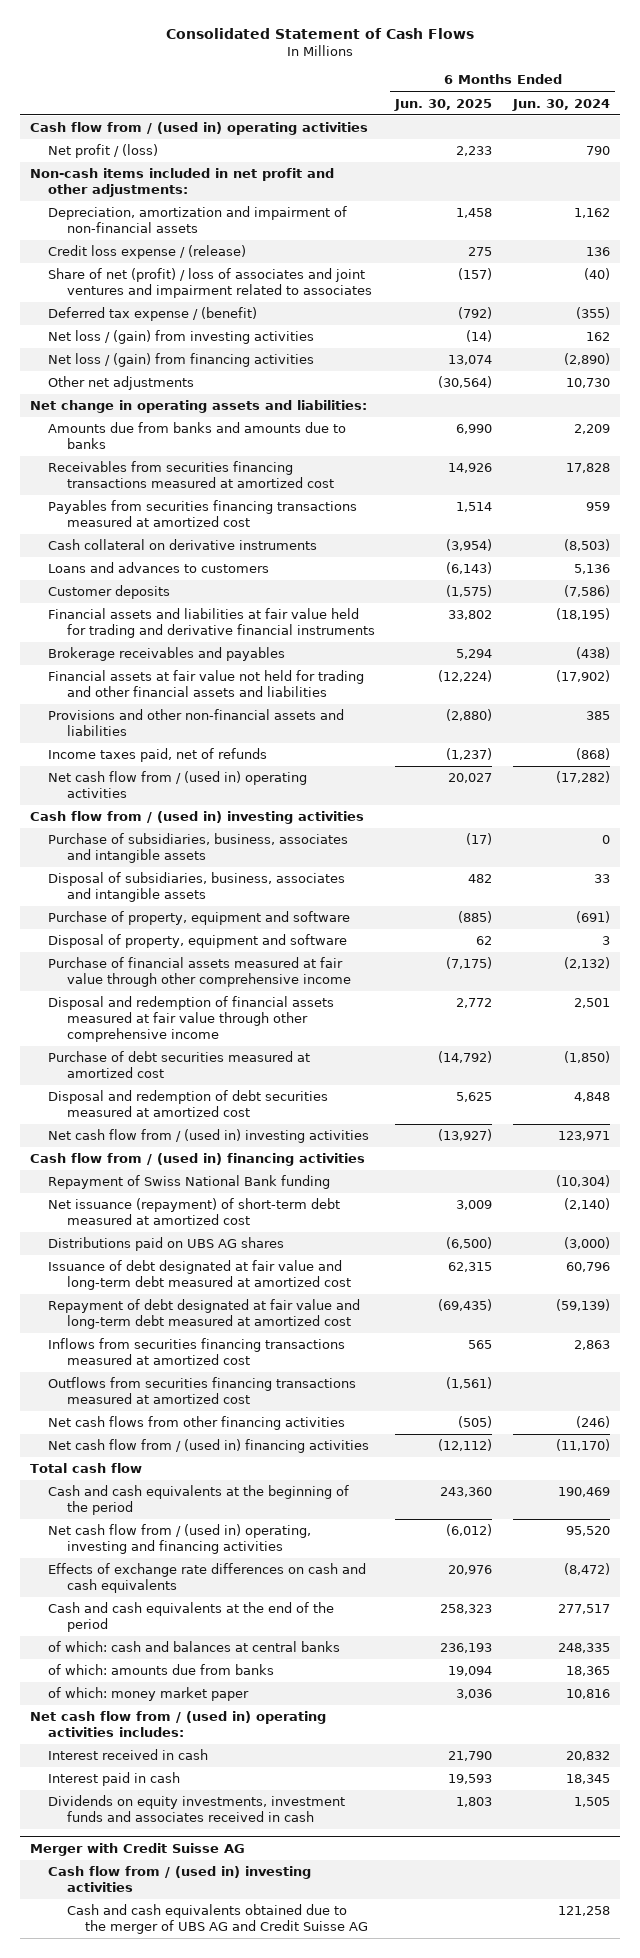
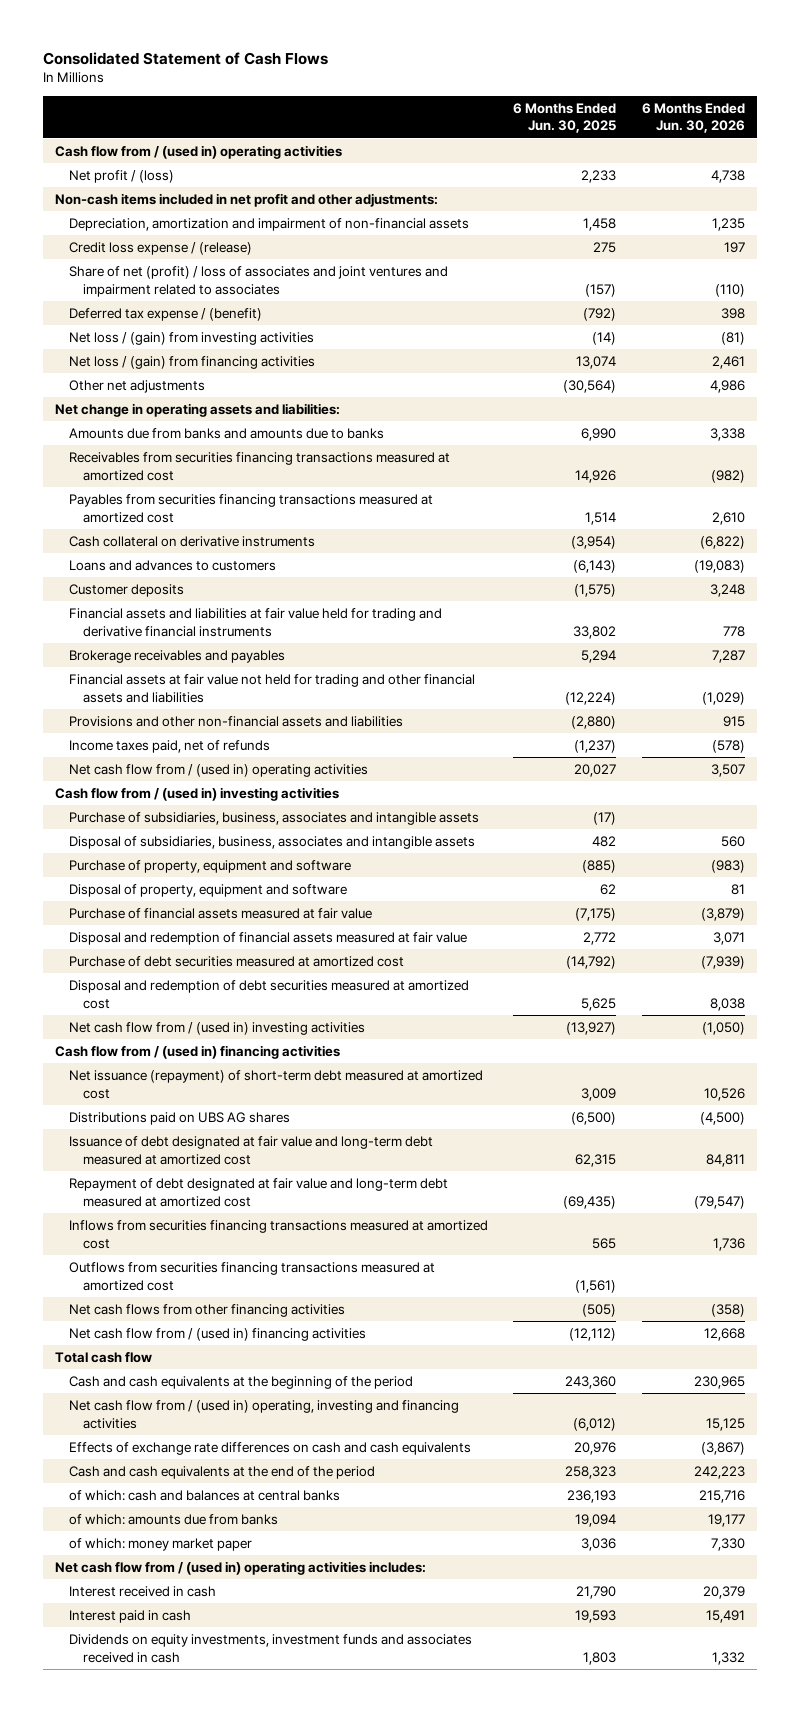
- | 6 Months Ended Jun. 30, 2025 | 6 Months Ended Jun. 30, 2024
+ | 6 Months Ended Jun. 30, 2025 | 6 Months Ended Jun. 30, 2026
- Purchase of financial assets measured at fair value through other comprehensive income | (7,175) | (2,132)
- Disposal and redemption of financial assets measured at fair value through other comprehensive income | 2,772 | 2,501
+ Purchase of financial assets measured at fair value | (7,175) | (3,879)
+ Disposal and redemption of financial assets measured at fair value | 2,772 | 3,071
- Repayment of Swiss National Bank funding | | (10,304)
- Merger with Credit Suisse AG
- Cash flow from / (used in) investing activities
- Cash and cash equivalents obtained due to the merger of UBS AG and Credit Suisse AG | | 121,258

